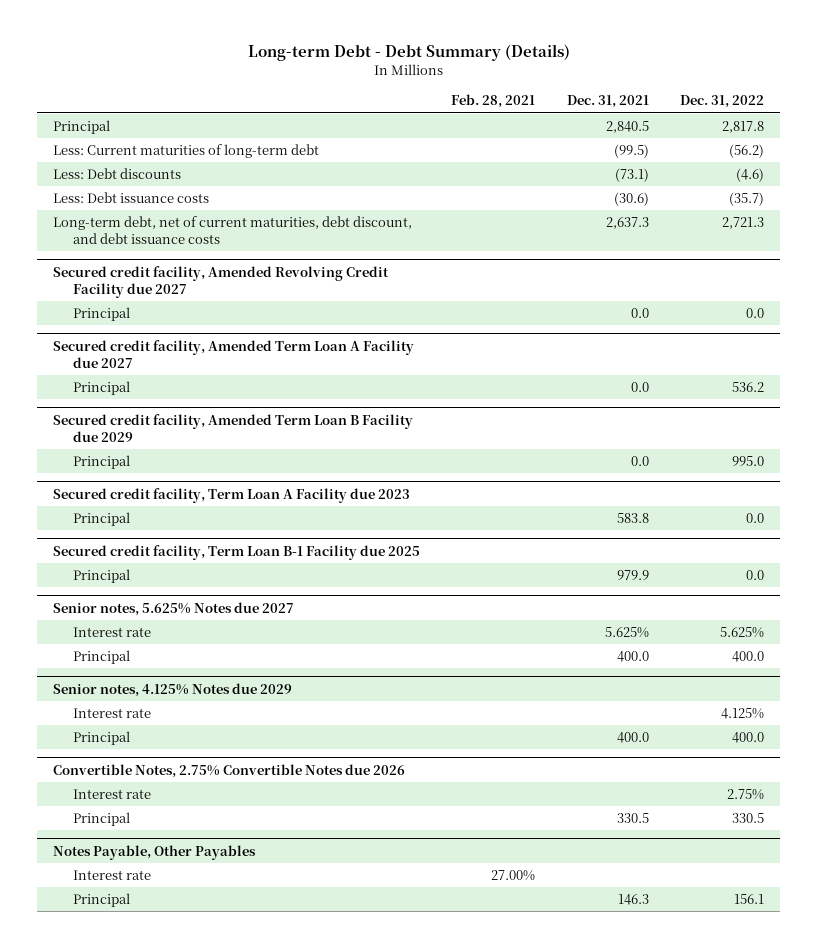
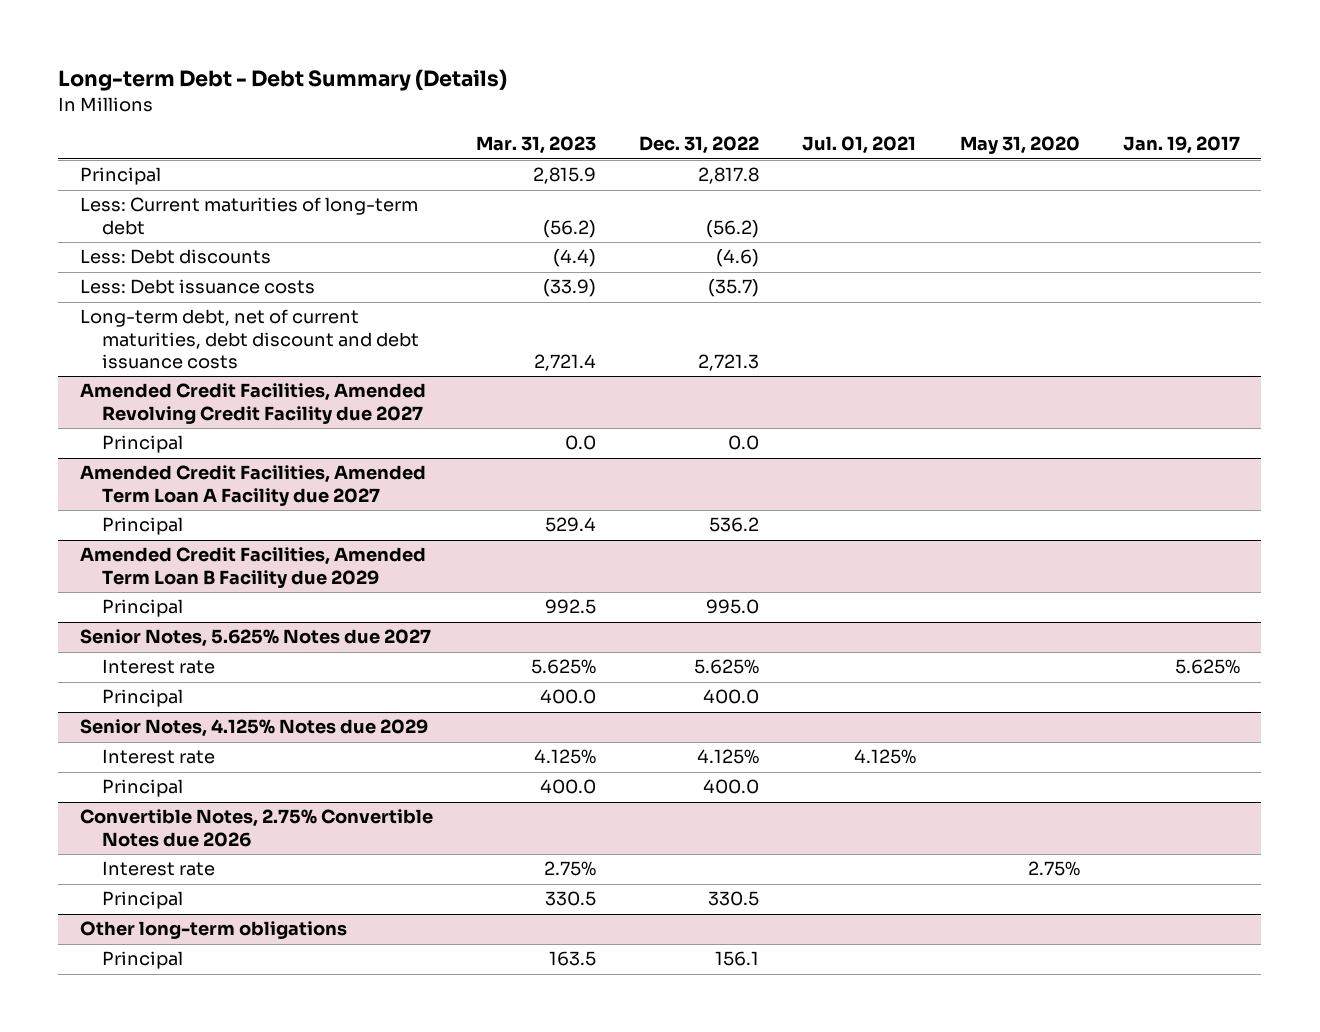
- | Feb. 28, 2021 | Dec. 31, 2021 | Dec. 31, 2022
+ | Mar. 31, 2023 | Dec. 31, 2022 | Jul. 01, 2021 | May 31, 2020 | Jan. 19, 2017
- Long-term debt, net of current maturities, debt discount, and debt issuance costs | | 2,637.3 | 2,721.3
- Secured credit facility, Amended Revolving Credit Facility due 2027
+ Long-term debt, net of current maturities, debt discount and debt issuance costs | 2,721.4 | 2,721.3 | | |
+ Amended Credit Facilities, Amended Revolving Credit Facility due 2027
- Secured credit facility, Amended Term Loan A Facility due 2027
+ Amended Credit Facilities, Amended Term Loan A Facility due 2027
- Secured credit facility, Amended Term Loan B Facility due 2029
+ Amended Credit Facilities, Amended Term Loan B Facility due 2029
- Secured credit facility, Term Loan A Facility due 2023
- Principal | | 583.8 | 0.0
- Secured credit facility, Term Loan B-1 Facility due 2025
- Principal | | 979.9 | 0.0
- Senior notes, 5.625% Notes due 2027
+ Senior Notes, 5.625% Notes due 2027
- Senior notes, 4.125% Notes due 2029
+ Senior Notes, 4.125% Notes due 2029
@ Convertible Notes, 2.75% Convertible Notes due 2026
- Interest rate | | | 2.75%
- Notes Payable, Other Payables
@ Convertible Notes, 2.75% Convertible Notes due 2026
moved down: Principal | 330.5 | 330.5 | | |
+ Other long-term obligations

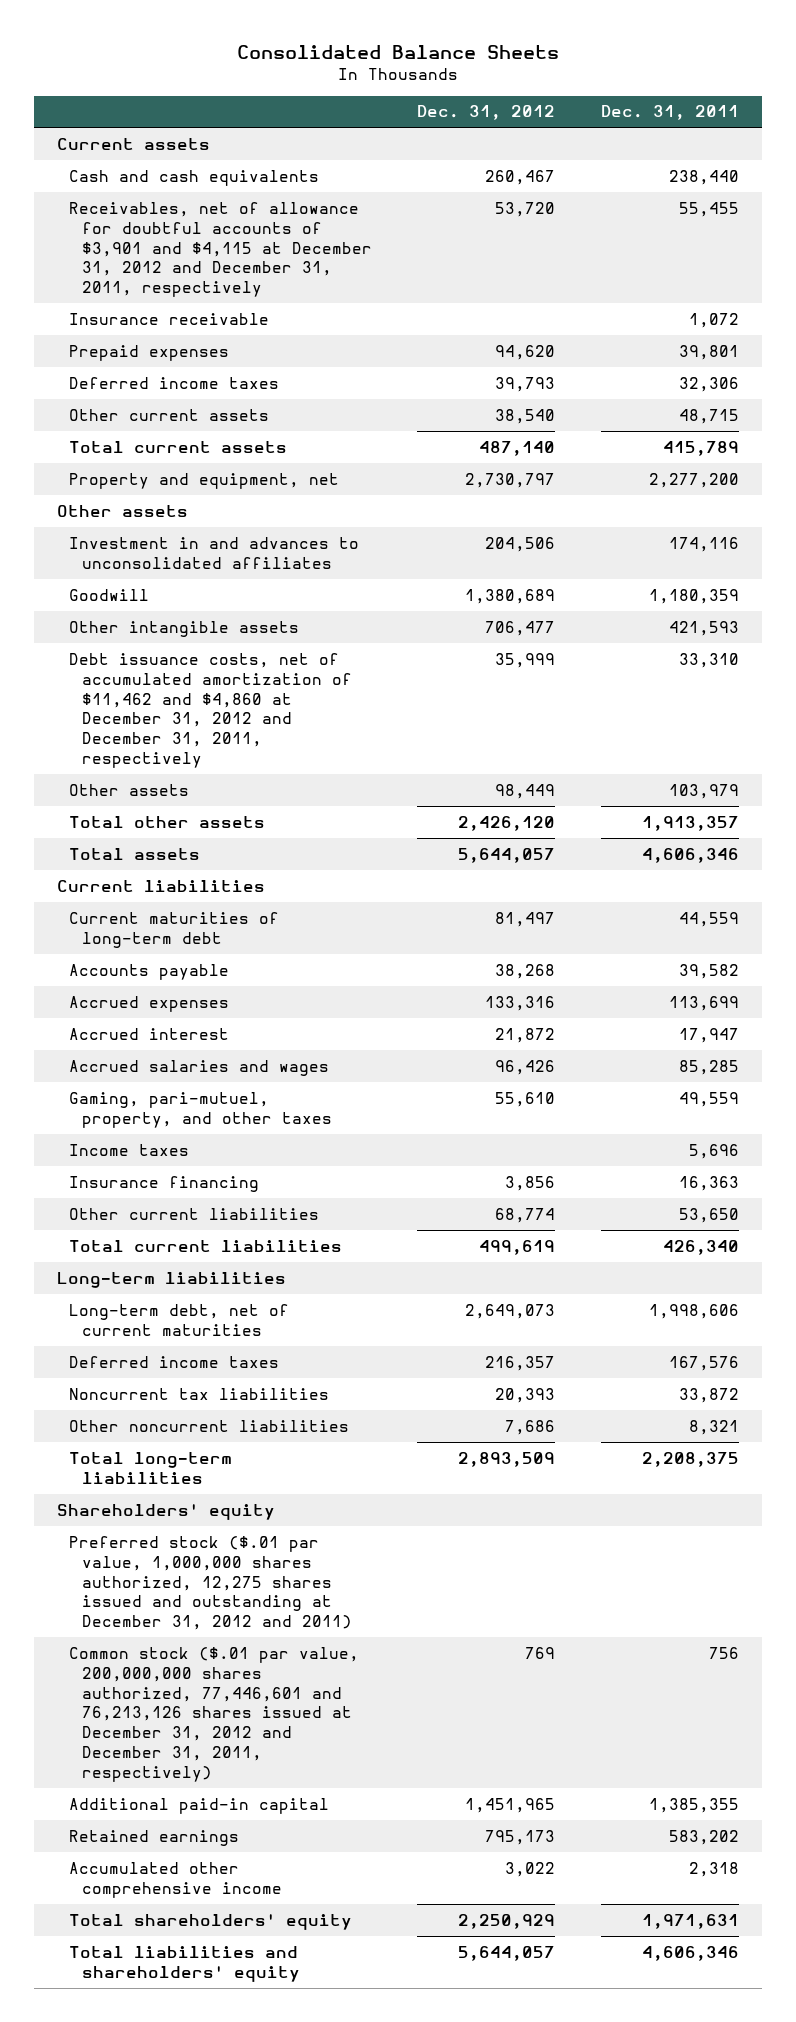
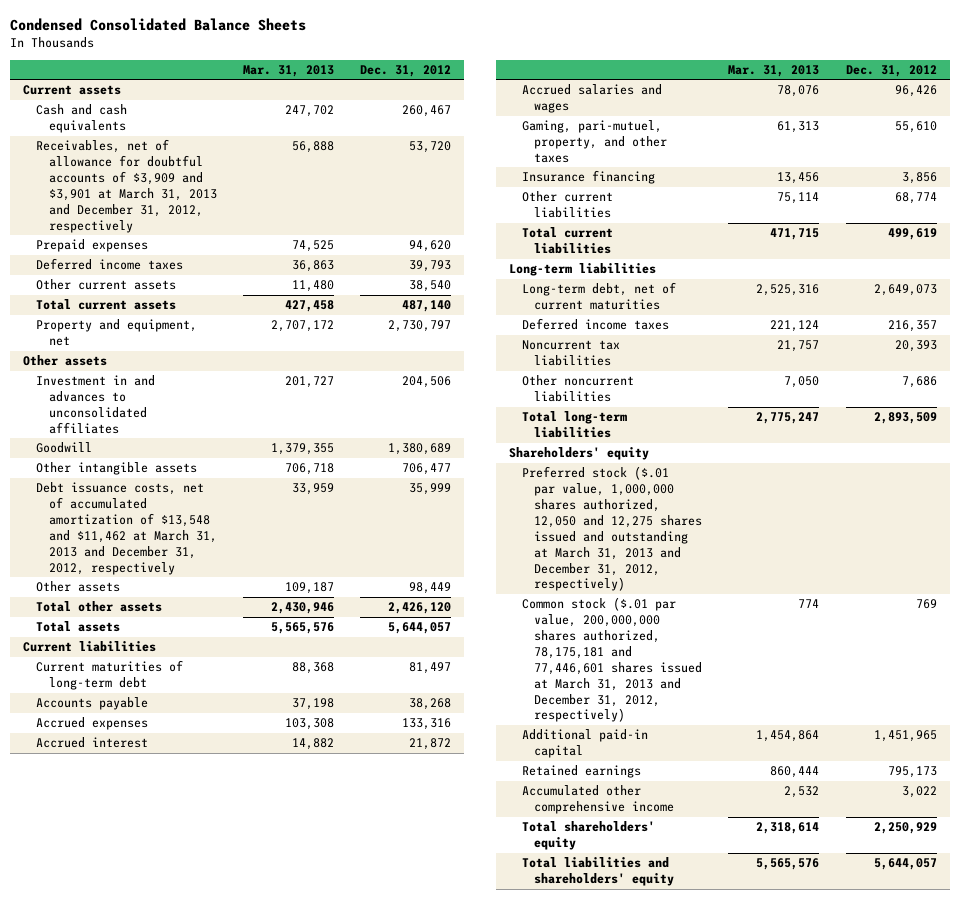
- Consolidated Balance Sheets
+ Condensed Consolidated Balance Sheets
- | Dec. 31, 2012 | Dec. 31, 2011
+ | Mar. 31, 2013 | Dec. 31, 2012
- Receivables, net of allowance for doubtful accounts of $3,901 and $4,115 at December 31, 2012 and December 31, 2011, respectively | 53,720 | 55,455
- Insurance receivable | | 1,072
+ Receivables, net of allowance for doubtful accounts of $3,909 and $3,901 at March 31, 2013 and December 31, 2012, respectively | 56,888 | 53,720
- Debt issuance costs, net of accumulated amortization of $11,462 and $4,860 at December 31, 2012 and December 31, 2011, respectively | 35,999 | 33,310
+ Debt issuance costs, net of accumulated amortization of $13,548 and $11,462 at March 31, 2013 and December 31, 2012, respectively | 33,959 | 35,999
- Income taxes | | 5,696
- Preferred stock ($.01 par value, 1,000,000 shares authorized, 12,275 shares issued and outstanding at December 31, 2012 and 2011)
- Common stock ($.01 par value, 200,000,000 shares authorized, 77,446,601 and 76,213,126 shares issued at December 31, 2012 and December 31, 2011, respectively) | 769 | 756
+ Preferred stock ($.01 par value, 1,000,000 shares authorized, 12,050 and 12,275 shares issued and outstanding at March 31, 2013 and December 31, 2012, respectively)
+ Common stock ($.01 par value, 200,000,000 shares authorized, 78,175,181 and 77,446,601 shares issued at March 31, 2013 and December 31, 2012, respectively) | 774 | 769

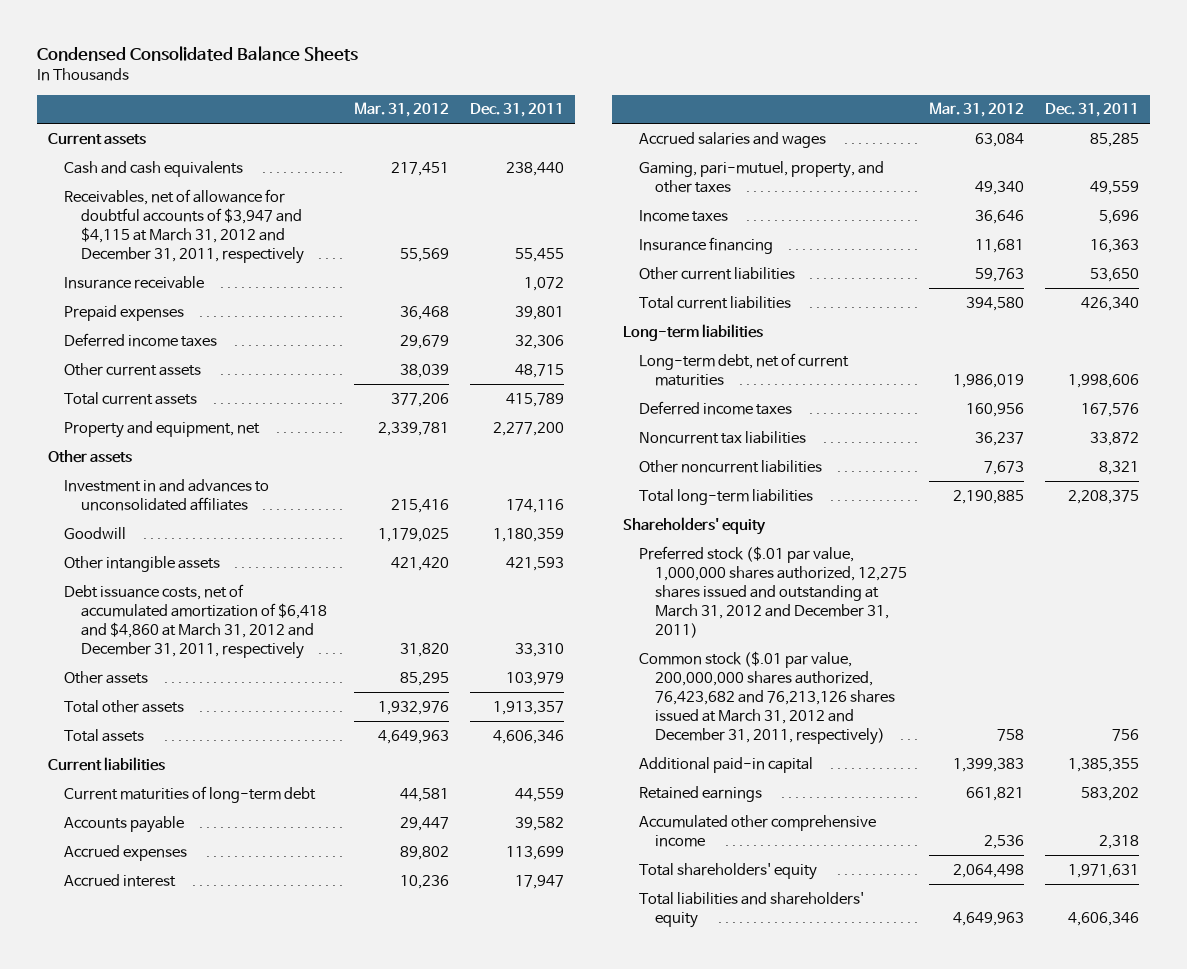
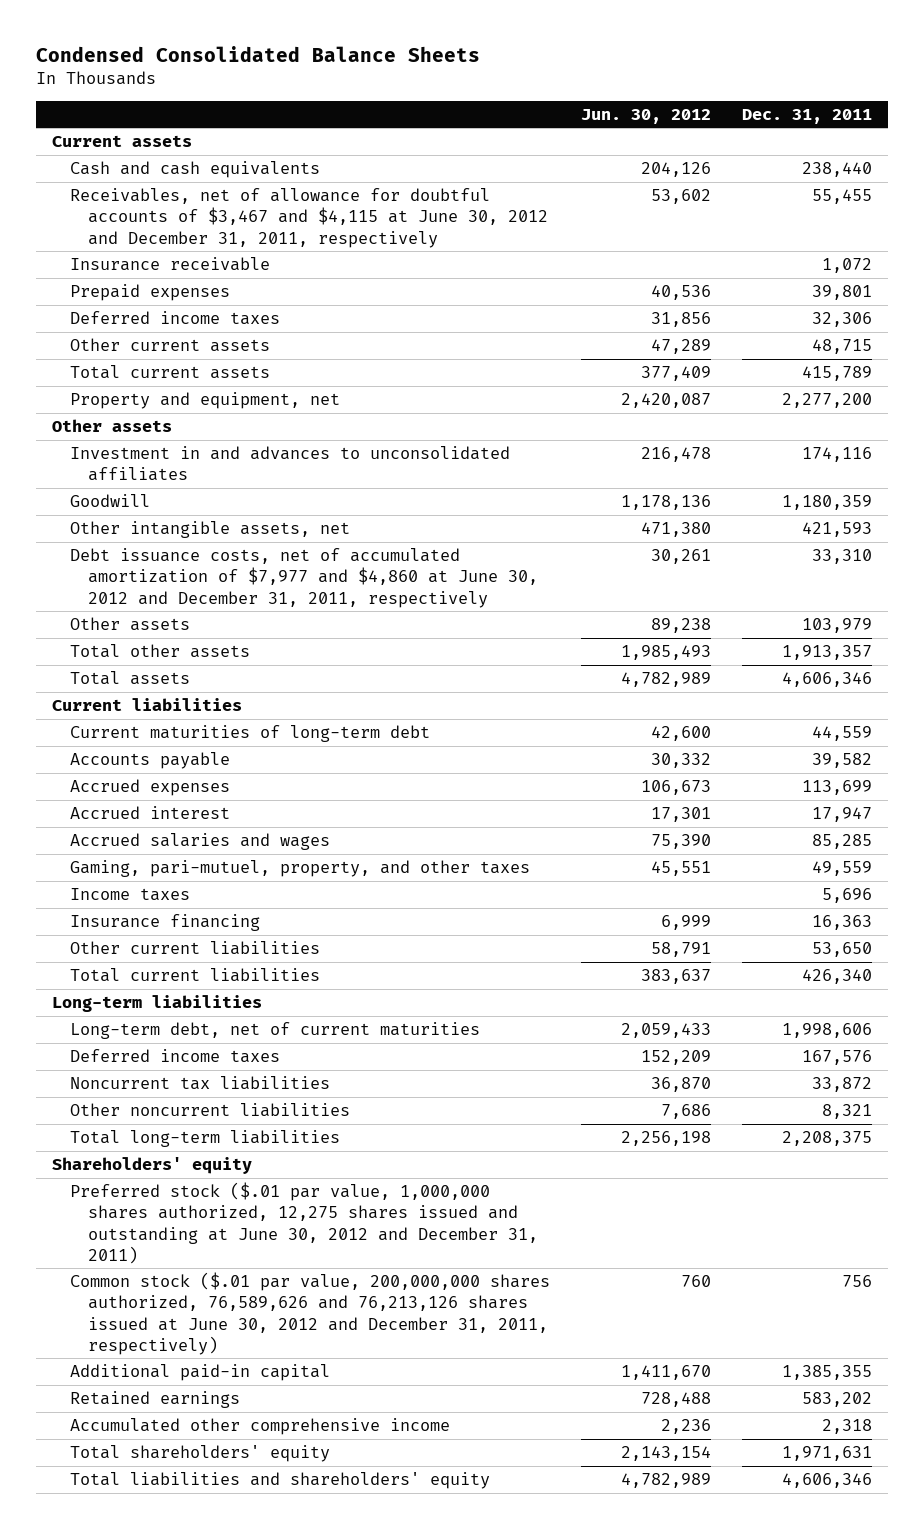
- | Mar. 31, 2012 | Dec. 31, 2011
+ | Jun. 30, 2012 | Dec. 31, 2011
- Receivables, net of allowance for doubtful accounts of $3,947 and $4,115 at March 31, 2012 and December 31, 2011, respectively | 55,569 | 55,455
+ Receivables, net of allowance for doubtful accounts of $3,467 and $4,115 at June 30, 2012 and December 31, 2011, respectively | 53,602 | 55,455
- Other intangible assets | 421,420 | 421,593
- Debt issuance costs, net of accumulated amortization of $6,418 and $4,860 at March 31, 2012 and December 31, 2011, respectively | 31,820 | 33,310
+ Other intangible assets, net | 471,380 | 421,593
+ Debt issuance costs, net of accumulated amortization of $7,977 and $4,860 at June 30, 2012 and December 31, 2011, respectively | 30,261 | 33,310
- Preferred stock ($.01 par value, 1,000,000 shares authorized, 12,275 shares issued and outstanding at March 31, 2012 and December 31, 2011)
- Common stock ($.01 par value, 200,000,000 shares authorized, 76,423,682 and 76,213,126 shares issued at March 31, 2012 and December 31, 2011, respectively) | 758 | 756
+ Preferred stock ($.01 par value, 1,000,000 shares authorized, 12,275 shares issued and outstanding at June 30, 2012 and December 31, 2011)
+ Common stock ($.01 par value, 200,000,000 shares authorized, 76,589,626 and 76,213,126 shares issued at June 30, 2012 and December 31, 2011, respectively) | 760 | 756

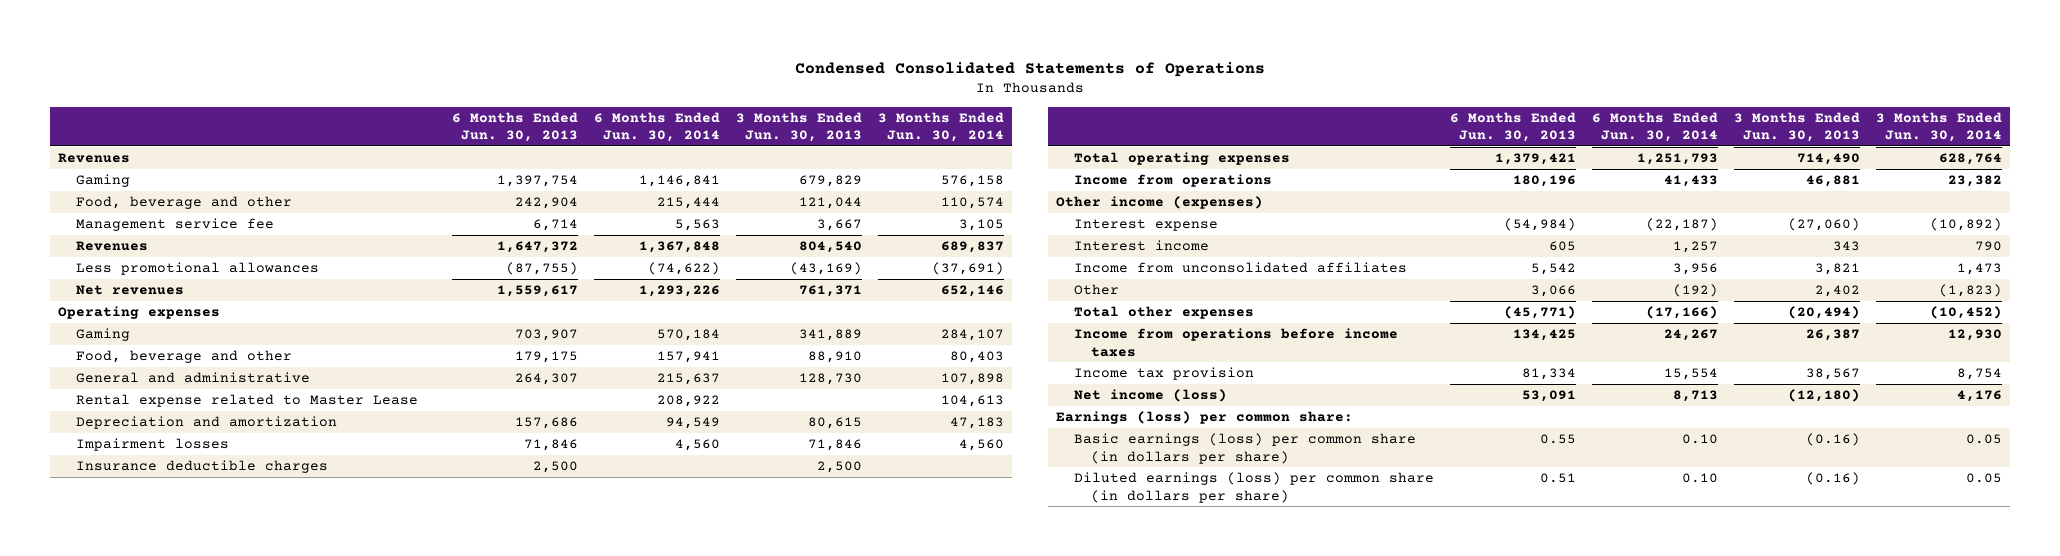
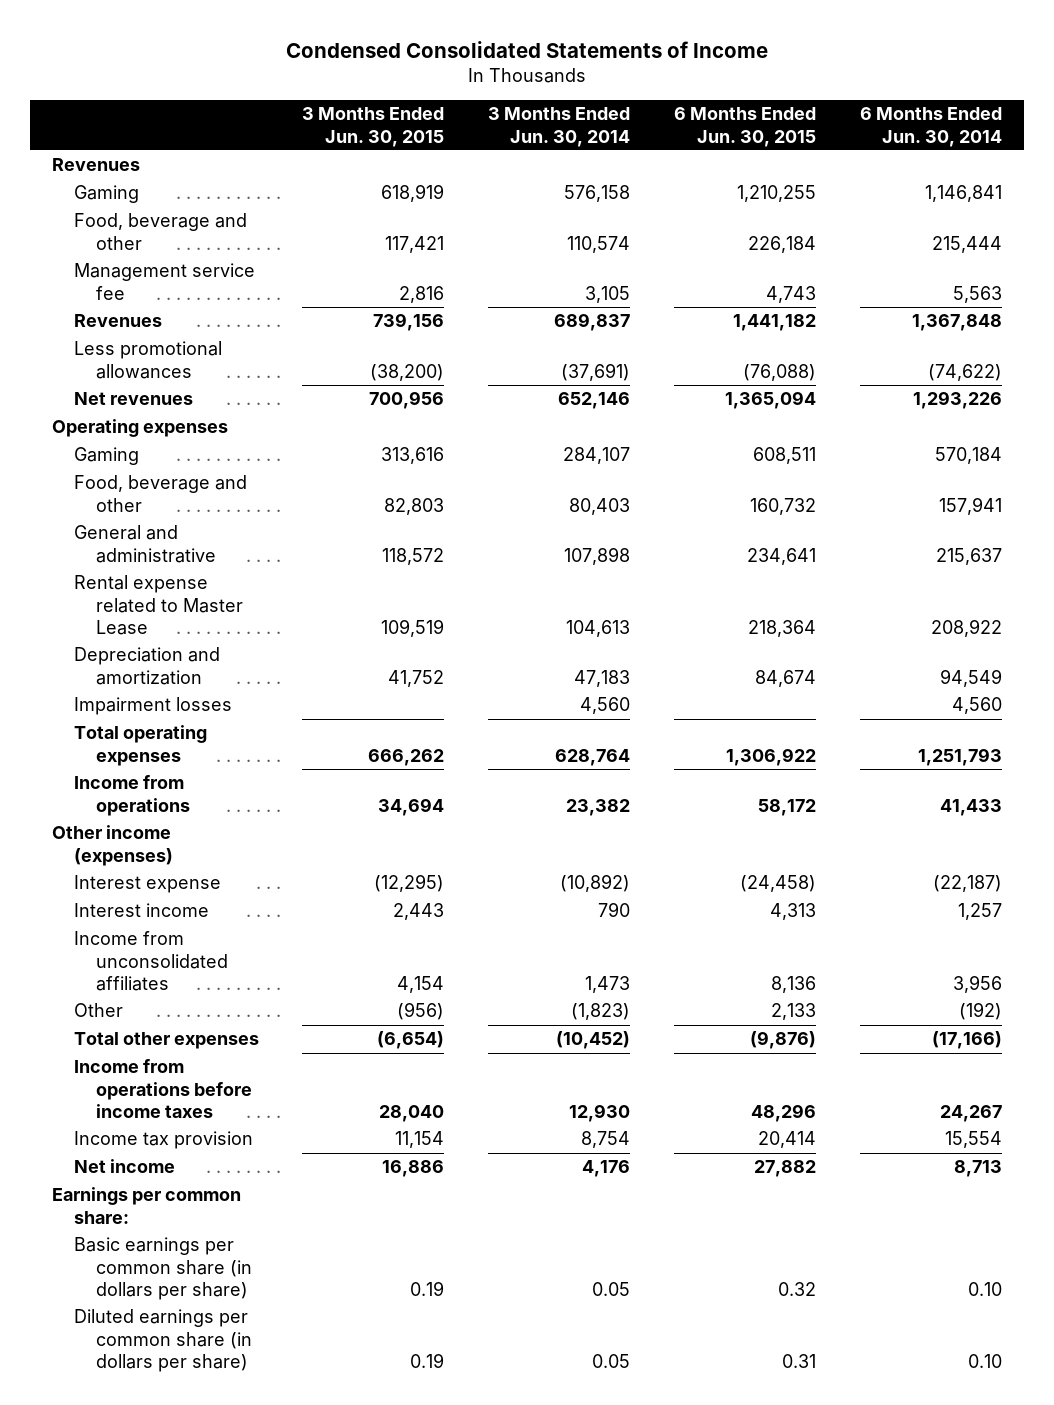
- Condensed Consolidated Statements of Operations
+ Condensed Consolidated Statements of Income
- | 6 Months Ended Jun. 30, 2013 | 6 Months Ended Jun. 30, 2014 | 3 Months Ended Jun. 30, 2013 | 3 Months Ended Jun. 30, 2014
+ | 3 Months Ended Jun. 30, 2015 | 3 Months Ended Jun. 30, 2014 | 6 Months Ended Jun. 30, 2015 | 6 Months Ended Jun. 30, 2014
- Insurance deductible charges | 2,500 | | 2,500 |
- Net income (loss) | 53,091 | 8,713 | (12,180) | 4,176
- Earnings (loss) per common share:
- Basic earnings (loss) per common share (in dollars per share) | 0.55 | 0.10 | (0.16) | 0.05
- Diluted earnings (loss) per common share (in dollars per share) | 0.51 | 0.10 | (0.16) | 0.05
+ Net income | 16,886 | 4,176 | 27,882 | 8,713
+ Earnings per common share:
+ Basic earnings per common share (in dollars per share) | 0.19 | 0.05 | 0.32 | 0.10
+ Diluted earnings per common share (in dollars per share) | 0.19 | 0.05 | 0.31 | 0.10

